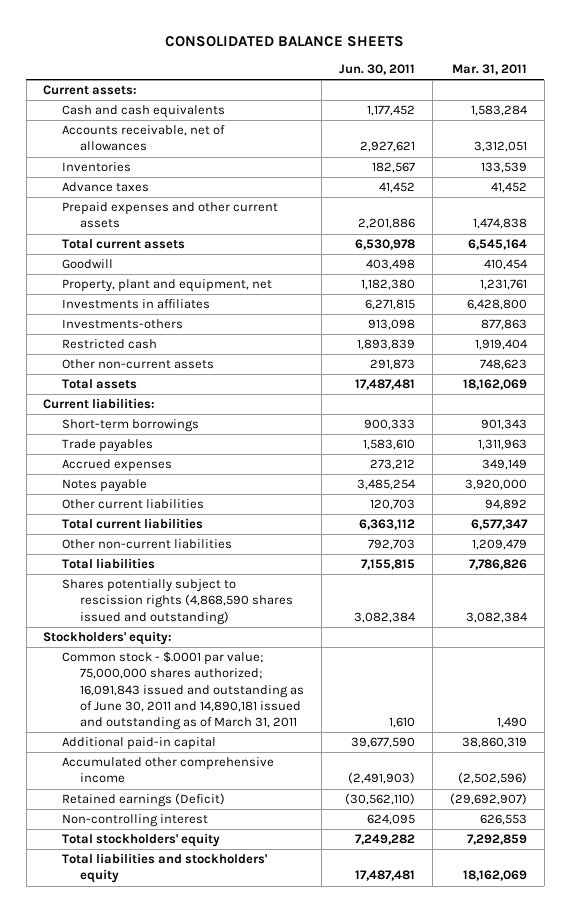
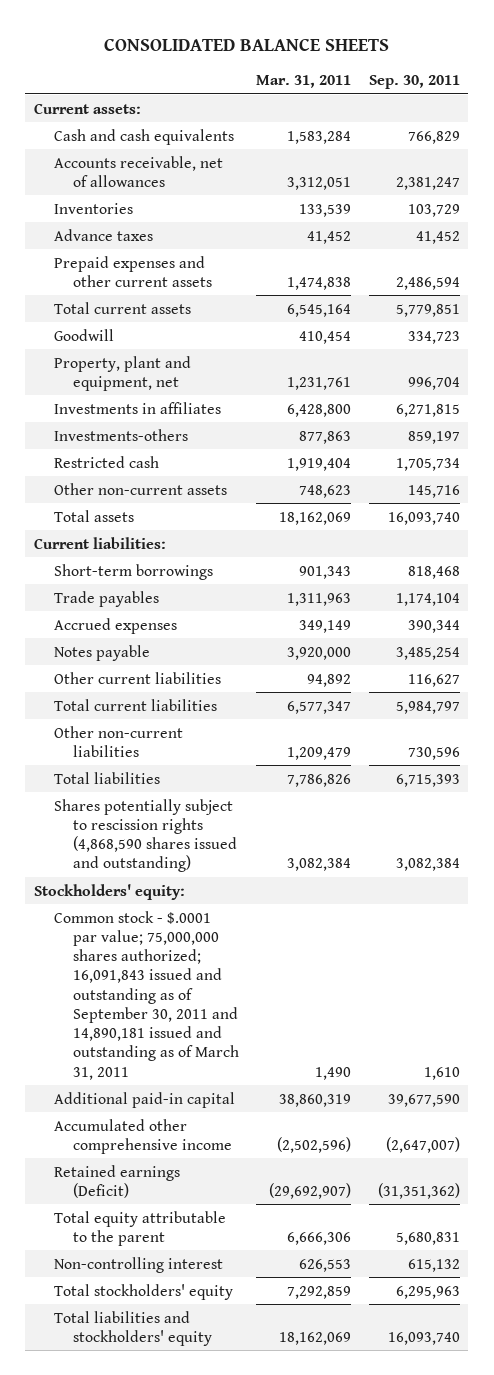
- | Jun. 30, 2011 | Mar. 31, 2011
+ | Mar. 31, 2011 | Sep. 30, 2011
- Common stock - $.0001 par value; 75,000,000 shares authorized; 16,091,843 issued and outstanding as of June 30, 2011 and 14,890,181 issued and outstanding as of March 31, 2011 | 1,610 | 1,490
+ Common stock - $.0001 par value; 75,000,000 shares authorized; 16,091,843 issued and outstanding as of September 30, 2011 and 14,890,181 issued and outstanding as of March 31, 2011 | 1,490 | 1,610
+ Total equity attributable to the parent | 6,666,306 | 5,680,831

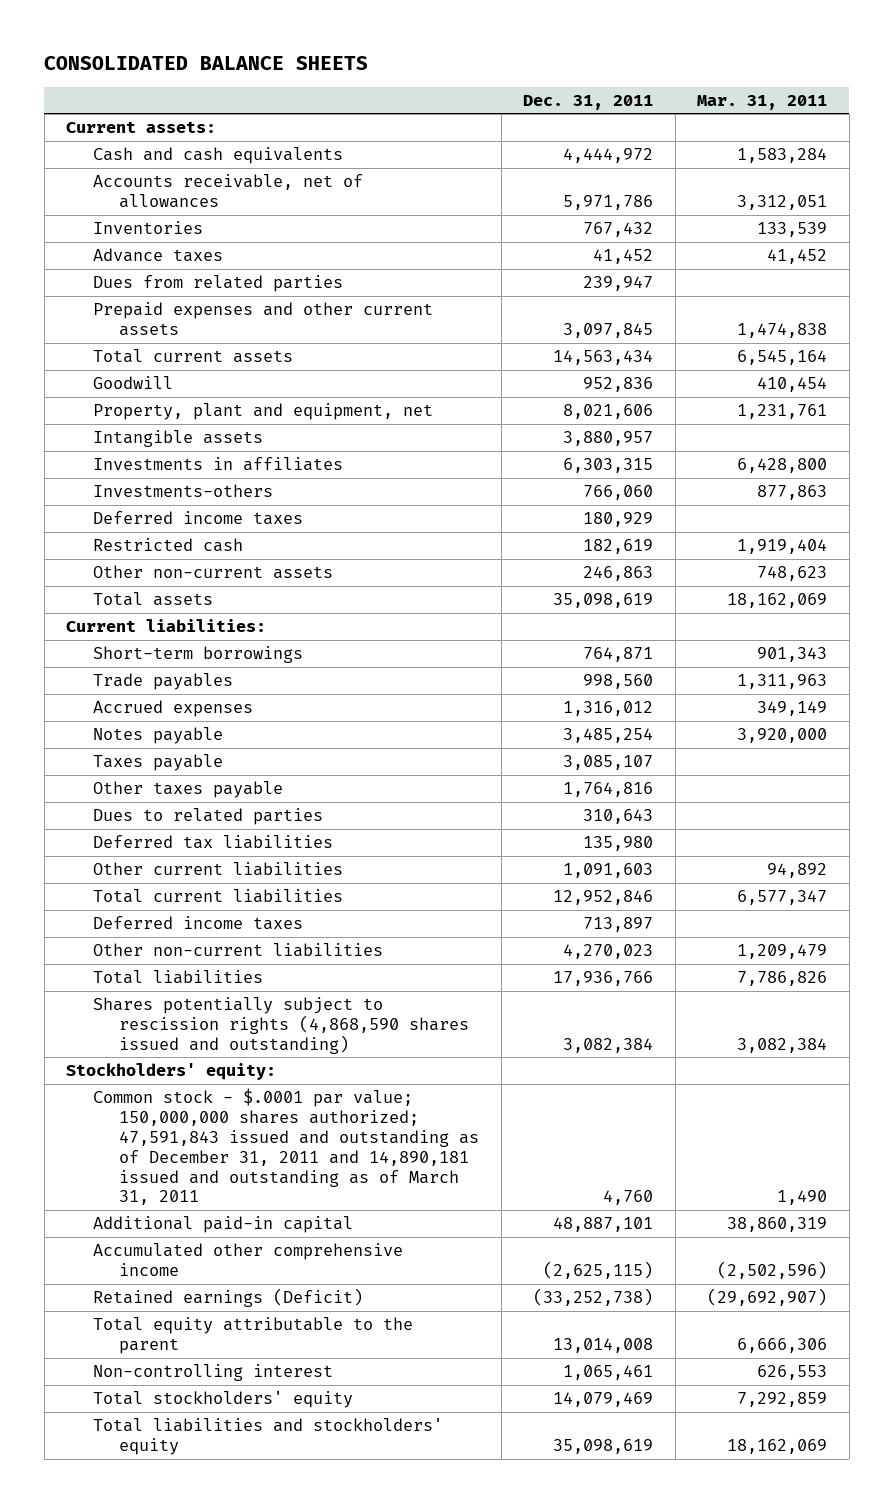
- | Mar. 31, 2011 | Sep. 30, 2011
+ | Dec. 31, 2011 | Mar. 31, 2011
+ Dues from related parties | 239,947 |
+ Intangible assets | 3,880,957 |
+ Deferred income taxes | 180,929 |
+ Taxes payable | 3,085,107 |
+ Other taxes payable | 1,764,816 |
+ Dues to related parties | 310,643 |
+ Deferred tax liabilities | 135,980 |
+ Deferred income taxes | 713,897 |
- Common stock - $.0001 par value; 75,000,000 shares authorized; 16,091,843 issued and outstanding as of September 30, 2011 and 14,890,181 issued and outstanding as of March 31, 2011 | 1,490 | 1,610
+ Common stock - $.0001 par value; 150,000,000 shares authorized; 47,591,843 issued and outstanding as of December 31, 2011 and 14,890,181 issued and outstanding as of March 31, 2011 | 4,760 | 1,490

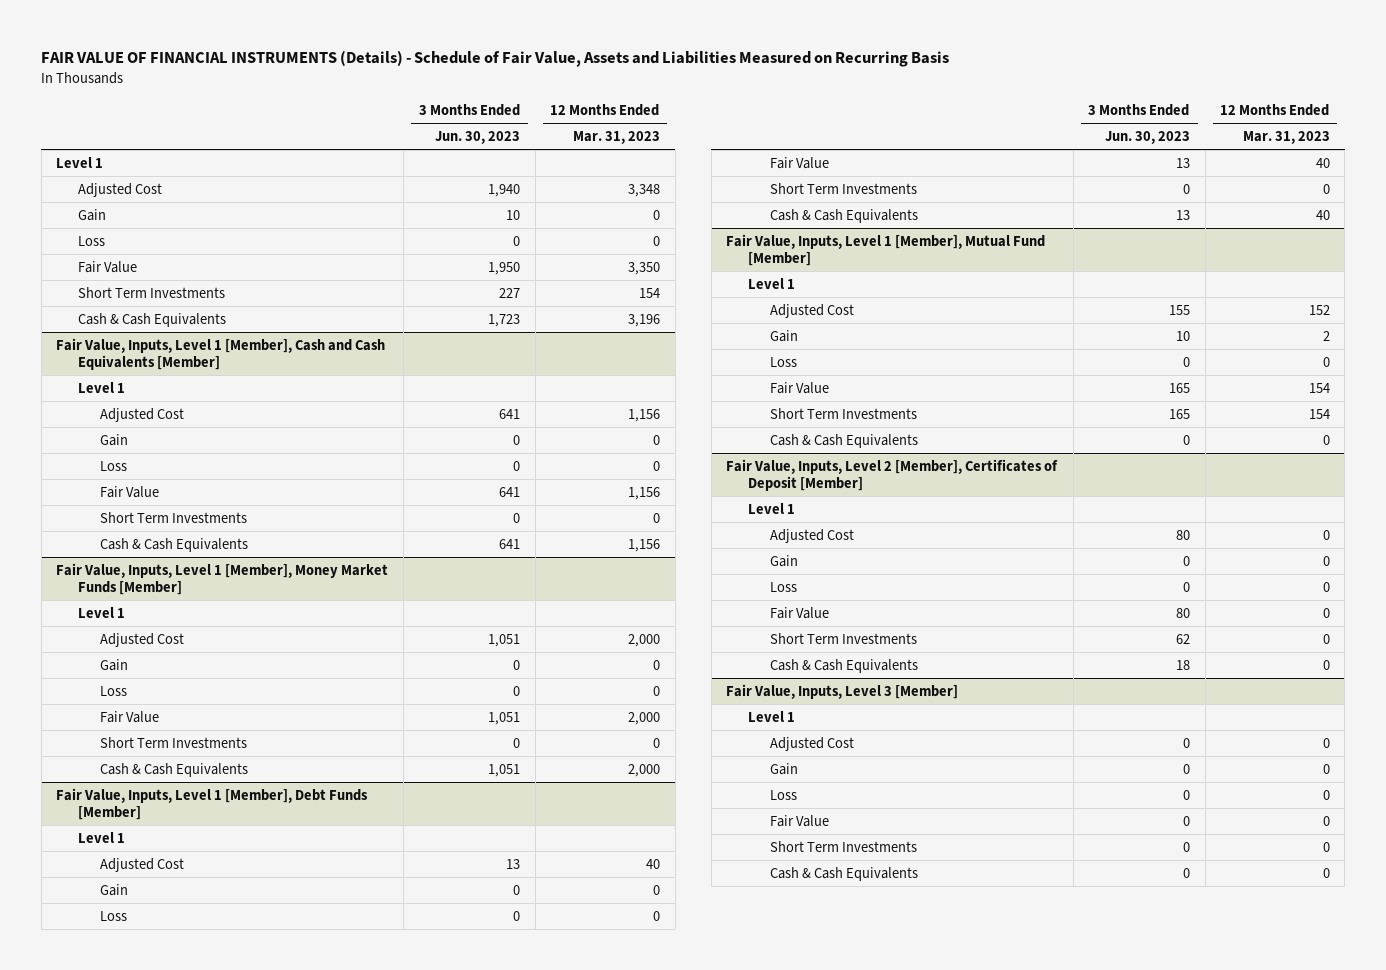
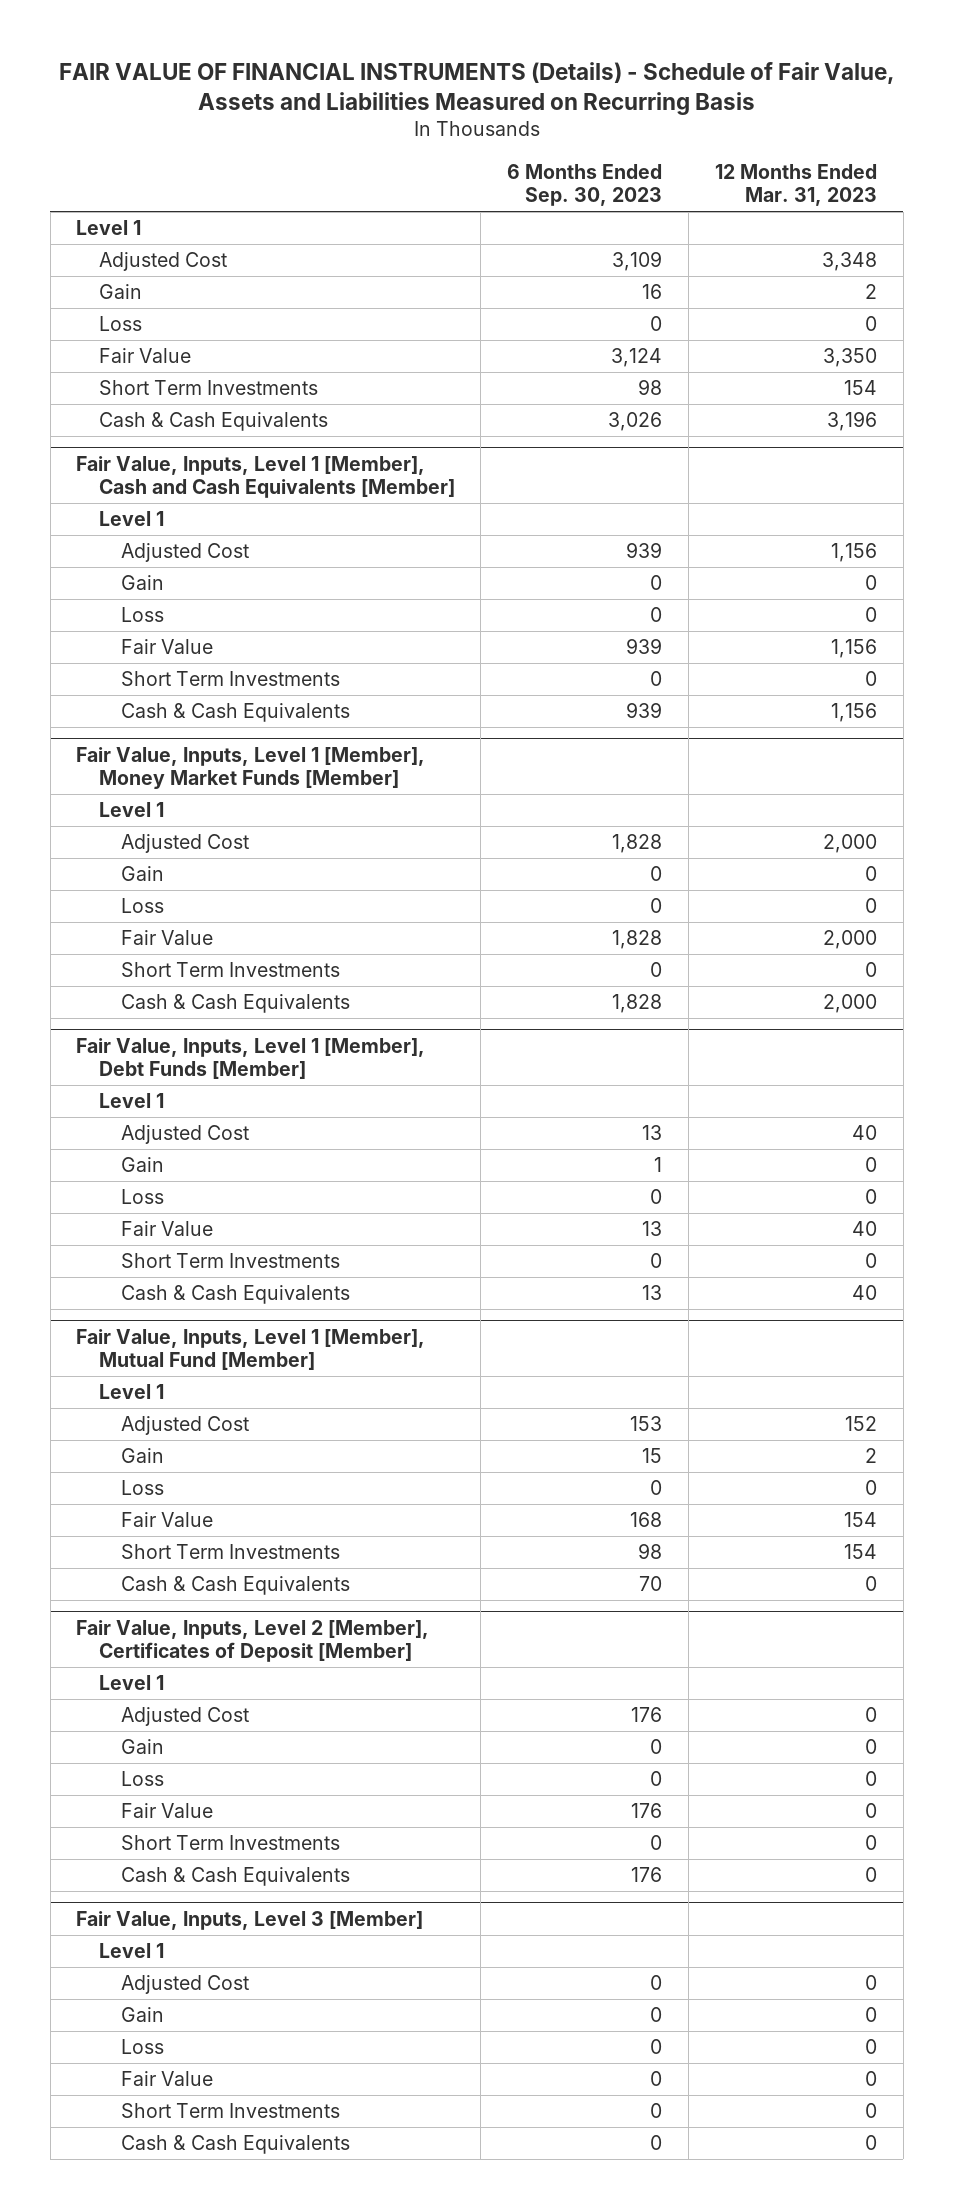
- | 3 Months Ended Jun. 30, 2023 | 12 Months Ended Mar. 31, 2023
+ | 6 Months Ended Sep. 30, 2023 | 12 Months Ended Mar. 31, 2023
- Gain | 10 | 0
+ Gain | 16 | 2

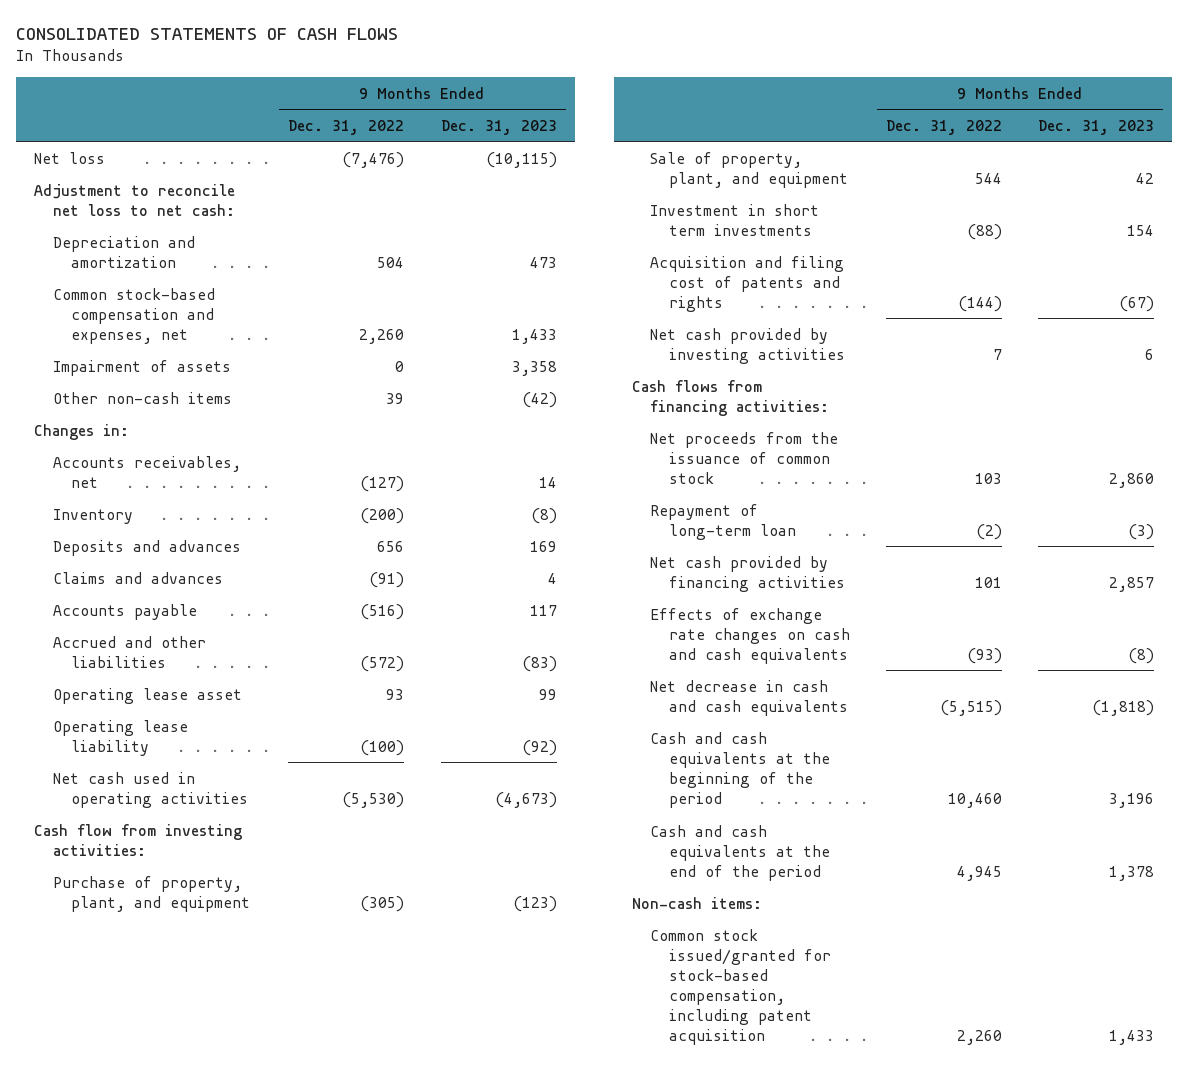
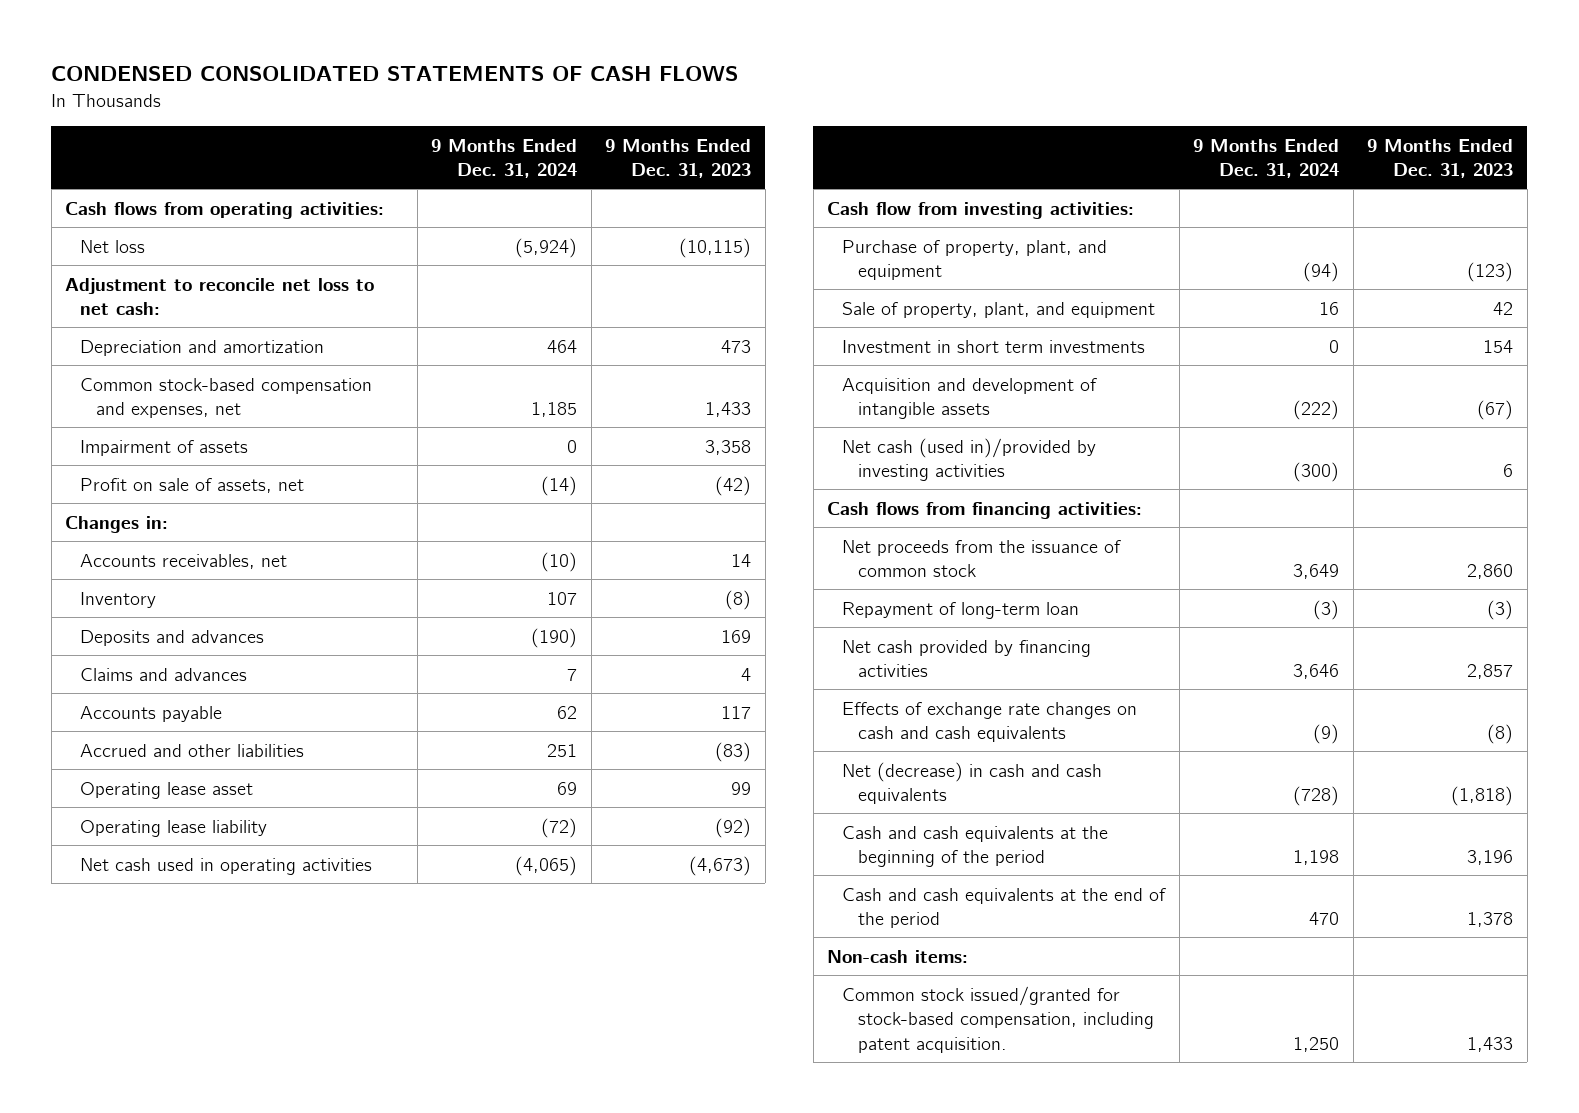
- CONSOLIDATED STATEMENTS OF CASH FLOWS
+ CONDENSED CONSOLIDATED STATEMENTS OF CASH FLOWS
- | 9 Months Ended Dec. 31, 2022 | 9 Months Ended Dec. 31, 2023
+ | 9 Months Ended Dec. 31, 2024 | 9 Months Ended Dec. 31, 2023
+ Cash flows from operating activities:
- Other non-cash items | 39 | (42)
+ Profit on sale of assets, net | (14) | (42)
- Acquisition and filing cost of patents and rights | (144) | (67)
- Net cash provided by investing activities | 7 | 6
+ Acquisition and development of intangible assets | (222) | (67)
+ Net cash (used in)/provided by investing activities | (300) | 6
- Net decrease in cash and cash equivalents | (5,515) | (1,818)
+ Net (decrease) in cash and cash equivalents | (728) | (1,818)
- Common stock issued/granted for stock-based compensation, including patent acquisition | 2,260 | 1,433
+ Common stock issued/granted for stock-based compensation, including patent acquisition. | 1,250 | 1,433

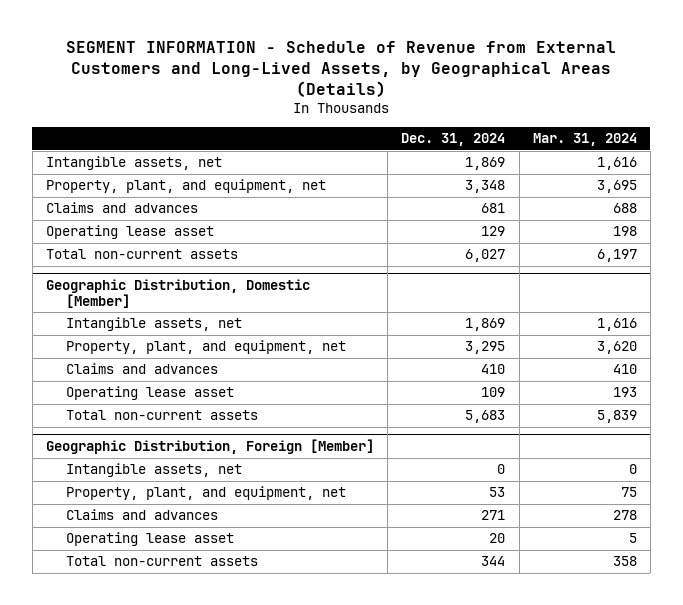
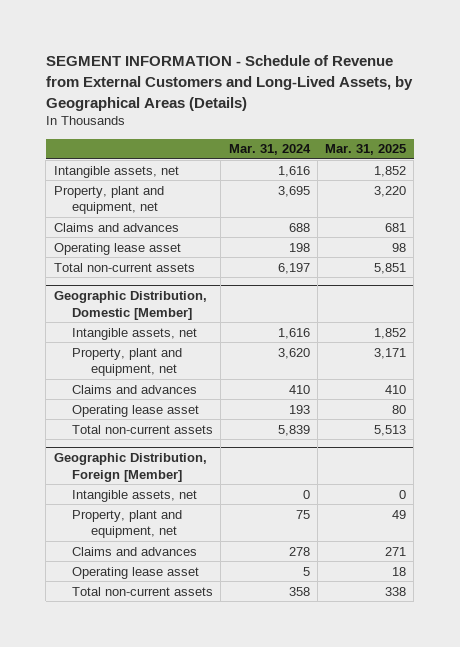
- | Dec. 31, 2024 | Mar. 31, 2024
+ | Mar. 31, 2024 | Mar. 31, 2025
- Property, plant, and equipment, net | 3,348 | 3,695
+ Property, plant and equipment, net | 3,695 | 3,220
@ Geographic Distribution, Domestic [Member]
- Property, plant, and equipment, net | 3,295 | 3,620
+ Property, plant and equipment, net | 3,620 | 3,171
@ Geographic Distribution, Foreign [Member]
- Property, plant, and equipment, net | 53 | 75
+ Property, plant and equipment, net | 75 | 49

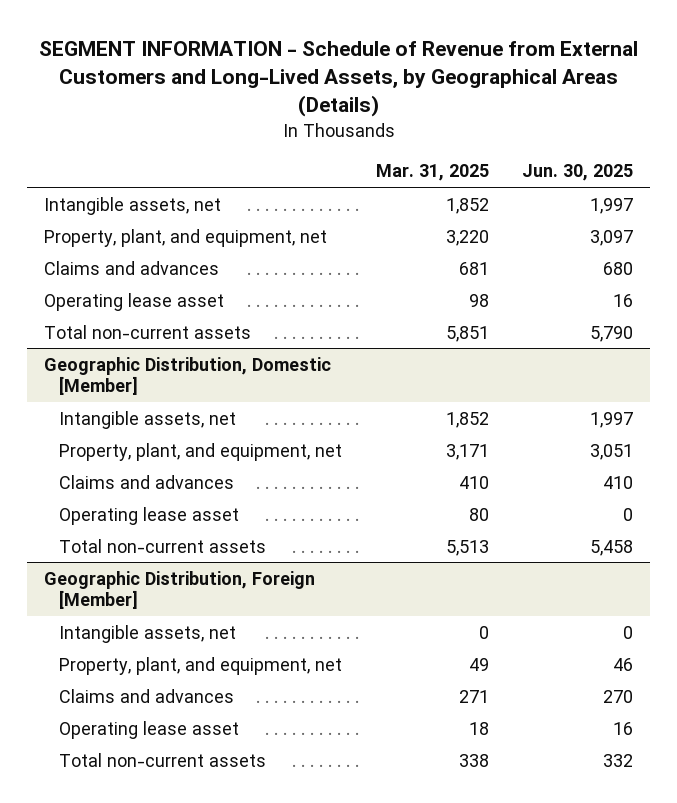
- | Mar. 31, 2024 | Mar. 31, 2025
+ | Mar. 31, 2025 | Jun. 30, 2025
- Property, plant and equipment, net | 3,695 | 3,220
+ Property, plant, and equipment, net | 3,220 | 3,097
@ Geographic Distribution, Domestic [Member]
- Property, plant and equipment, net | 3,620 | 3,171
+ Property, plant, and equipment, net | 3,171 | 3,051
@ Geographic Distribution, Foreign [Member]
- Property, plant and equipment, net | 75 | 49
+ Property, plant, and equipment, net | 49 | 46

